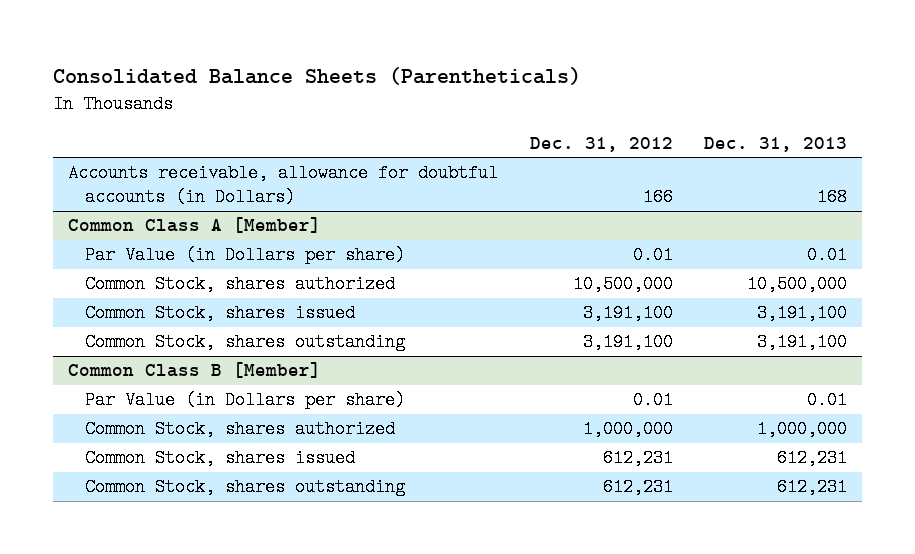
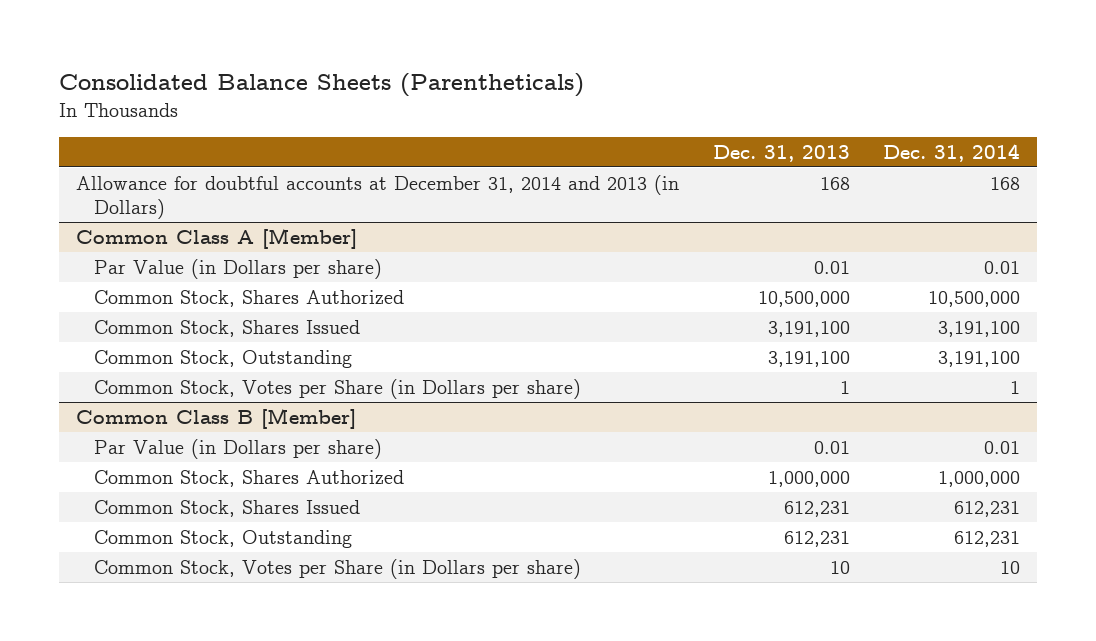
- | Dec. 31, 2012 | Dec. 31, 2013
+ | Dec. 31, 2013 | Dec. 31, 2014
- Accounts receivable, allowance for doubtful accounts (in Dollars) | 166 | 168
+ Allowance for doubtful accounts at December 31, 2014 and 2013 (in Dollars) | 168 | 168
@ Common Class A [Member]
- Common Stock, shares authorized | 10,500,000 | 10,500,000
- Common Stock, shares issued | 3,191,100 | 3,191,100
- Common Stock, shares outstanding | 3,191,100 | 3,191,100
+ Common Stock, Shares Authorized | 10,500,000 | 10,500,000
+ Common Stock, Shares Issued | 3,191,100 | 3,191,100
+ Common Stock, Outstanding | 3,191,100 | 3,191,100
+ Common Stock, Votes per Share (in Dollars per share) | 1 | 1
@ Common Class B [Member]
- Common Stock, shares authorized | 1,000,000 | 1,000,000
- Common Stock, shares issued | 612,231 | 612,231
- Common Stock, shares outstanding | 612,231 | 612,231
+ Common Stock, Shares Authorized | 1,000,000 | 1,000,000
+ Common Stock, Shares Issued | 612,231 | 612,231
+ Common Stock, Outstanding | 612,231 | 612,231
+ Common Stock, Votes per Share (in Dollars per share) | 10 | 10

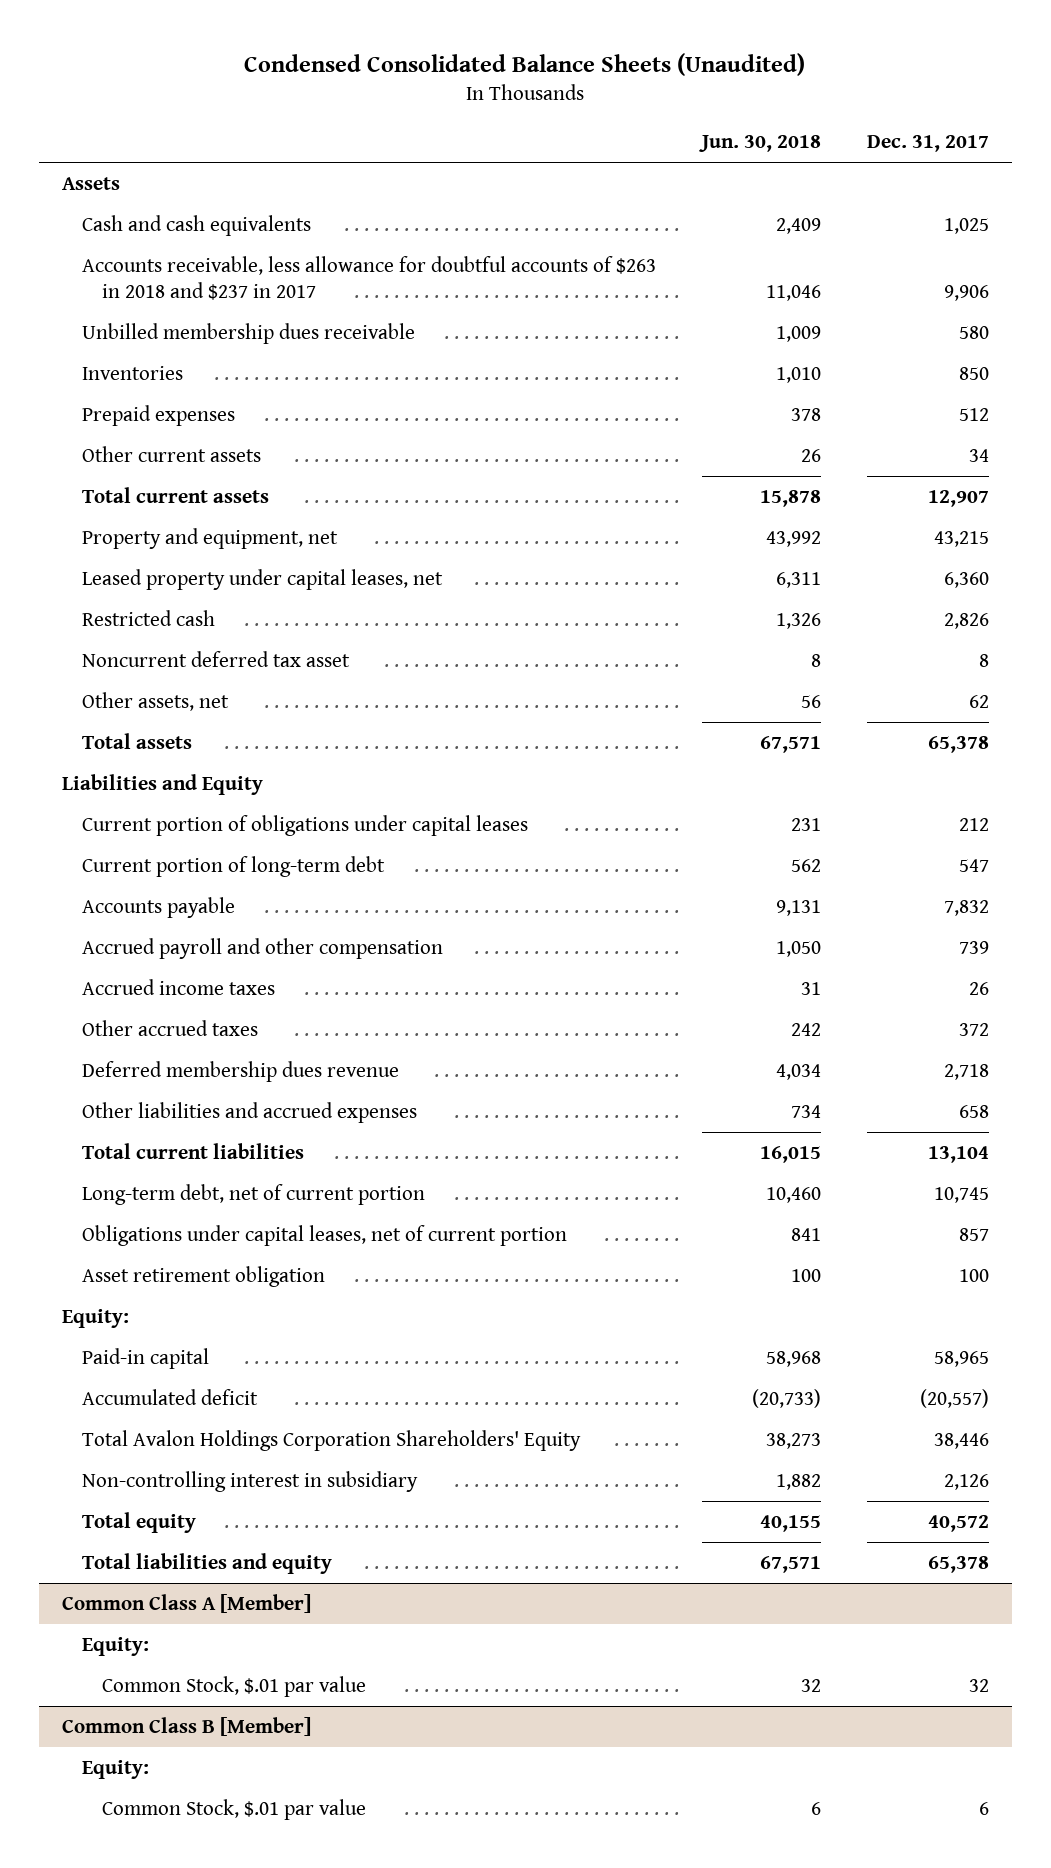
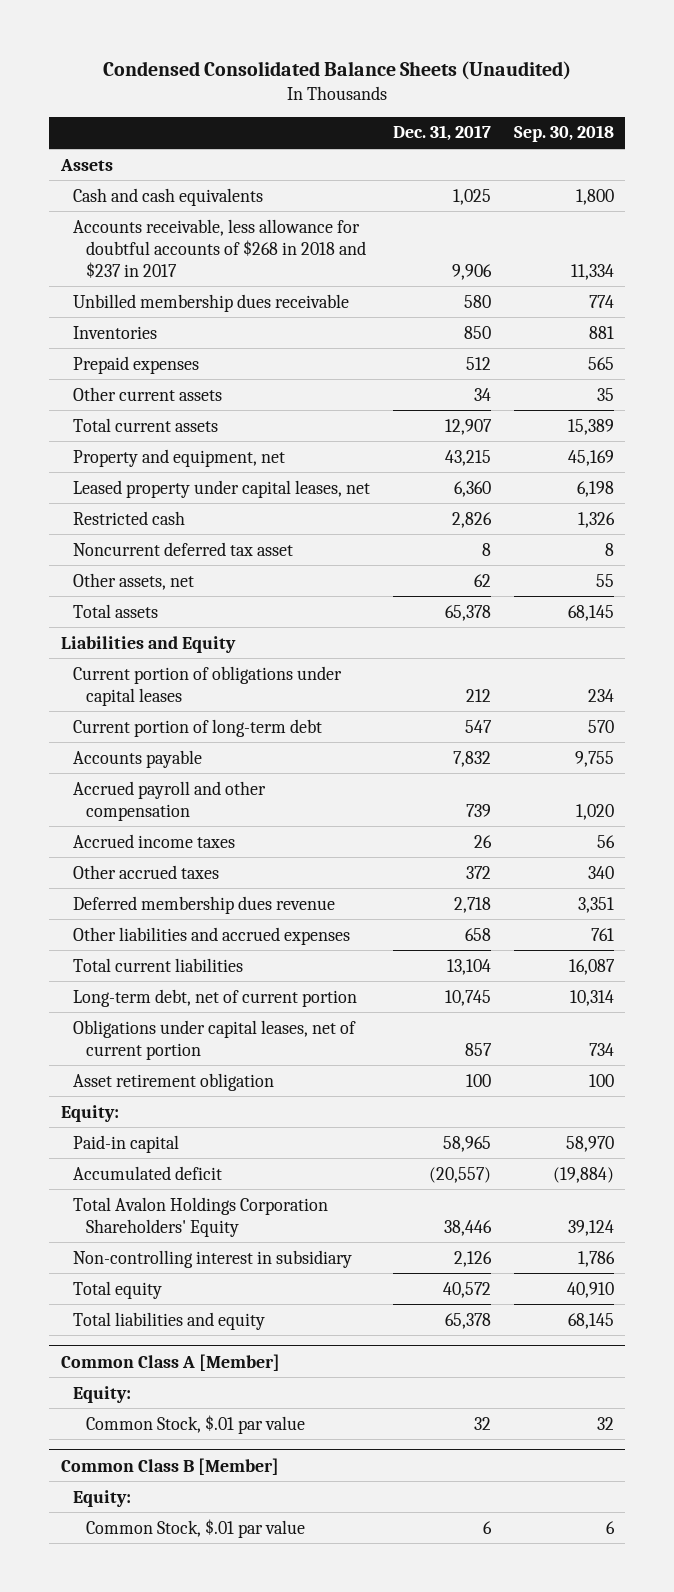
- | Jun. 30, 2018 | Dec. 31, 2017
+ | Dec. 31, 2017 | Sep. 30, 2018
- Accounts receivable, less allowance for doubtful accounts of $263 in 2018 and $237 in 2017 | 11,046 | 9,906
+ Accounts receivable, less allowance for doubtful accounts of $268 in 2018 and $237 in 2017 | 9,906 | 11,334

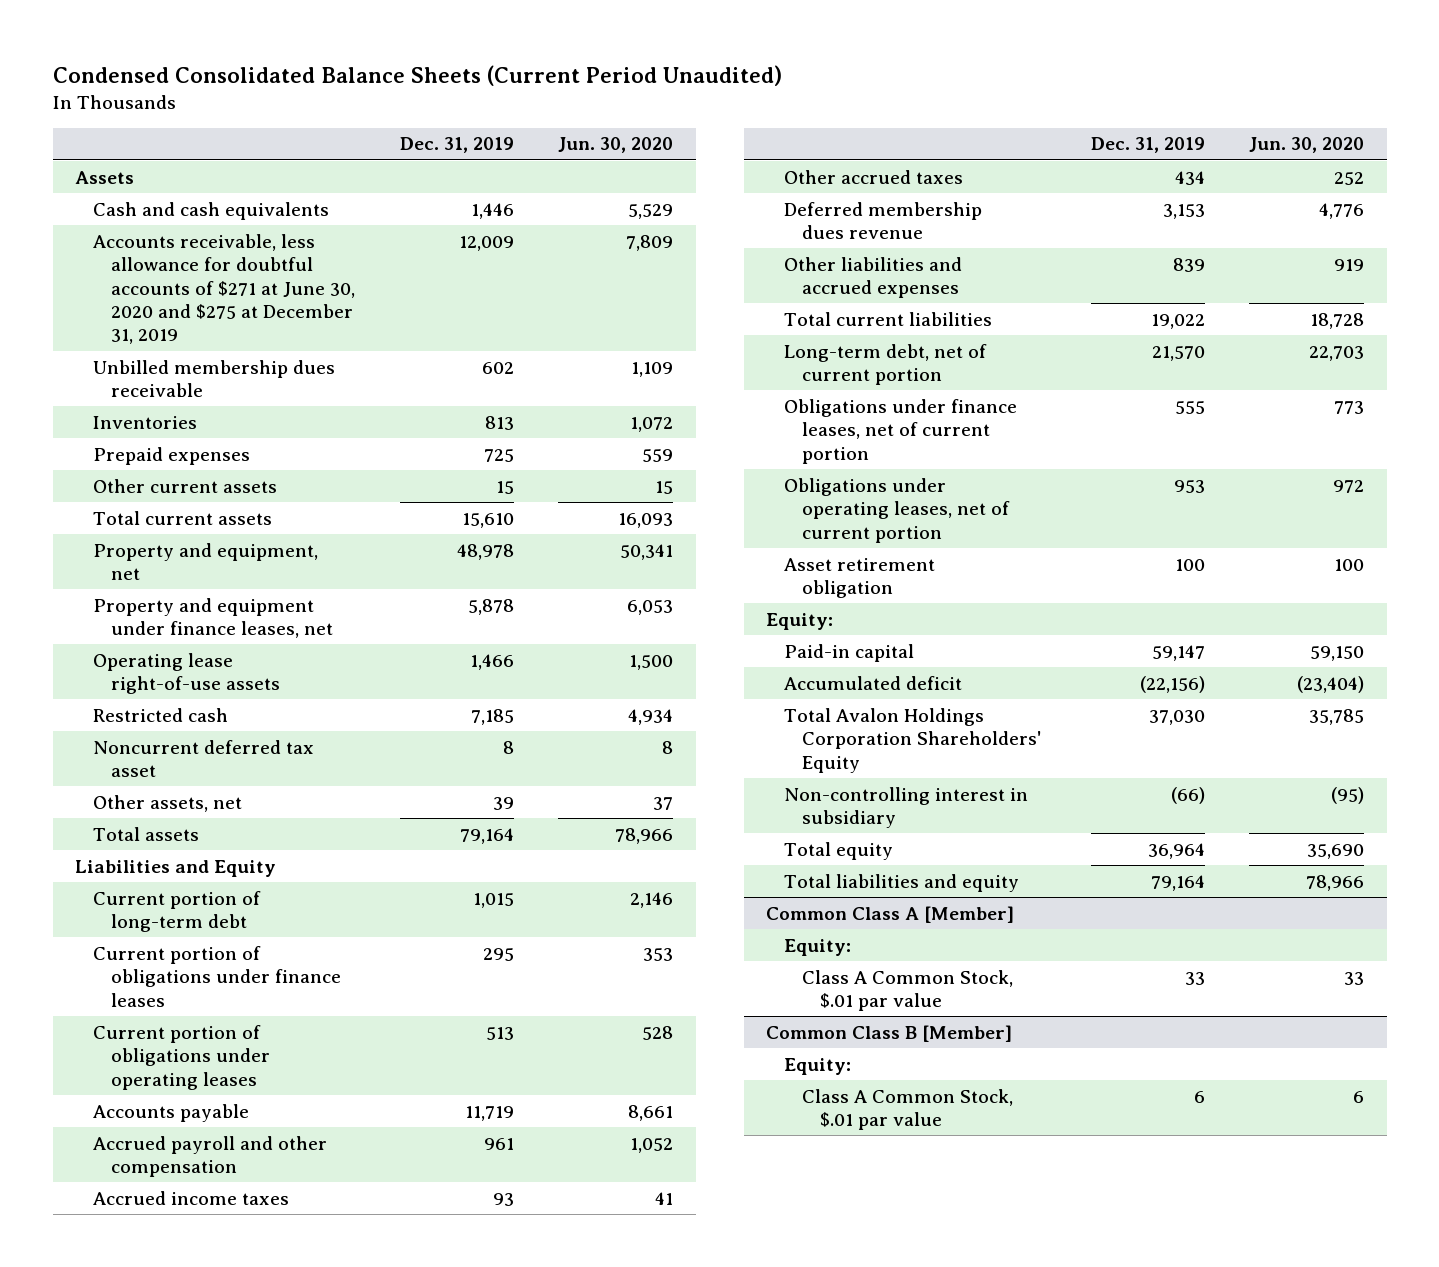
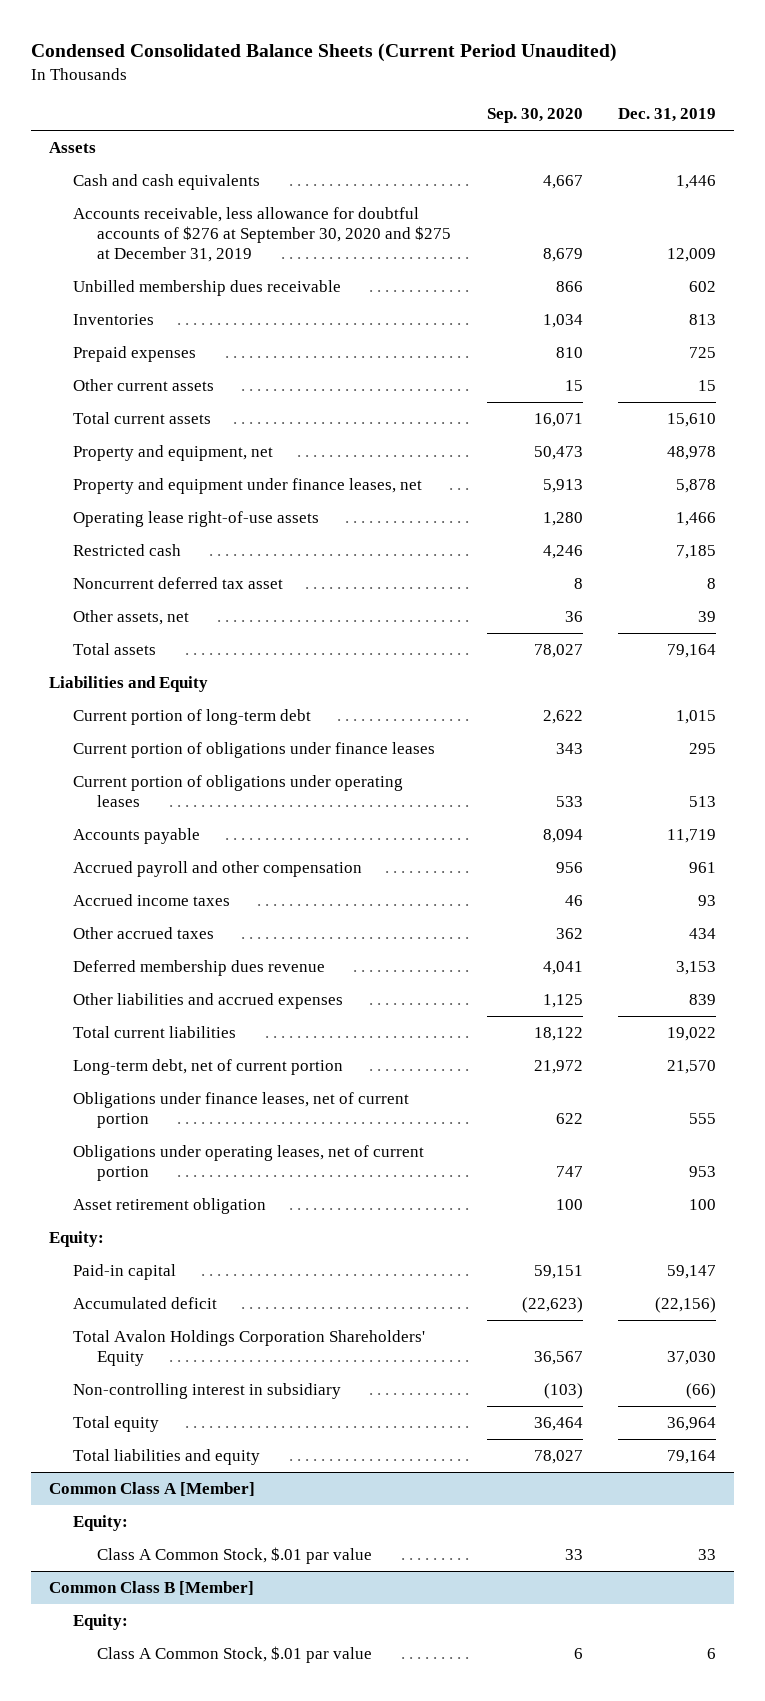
- | Dec. 31, 2019 | Jun. 30, 2020
+ | Sep. 30, 2020 | Dec. 31, 2019
- Accounts receivable, less allowance for doubtful accounts of $271 at June 30, 2020 and $275 at December 31, 2019 | 12,009 | 7,809
+ Accounts receivable, less allowance for doubtful accounts of $276 at September 30, 2020 and $275 at December 31, 2019 | 8,679 | 12,009

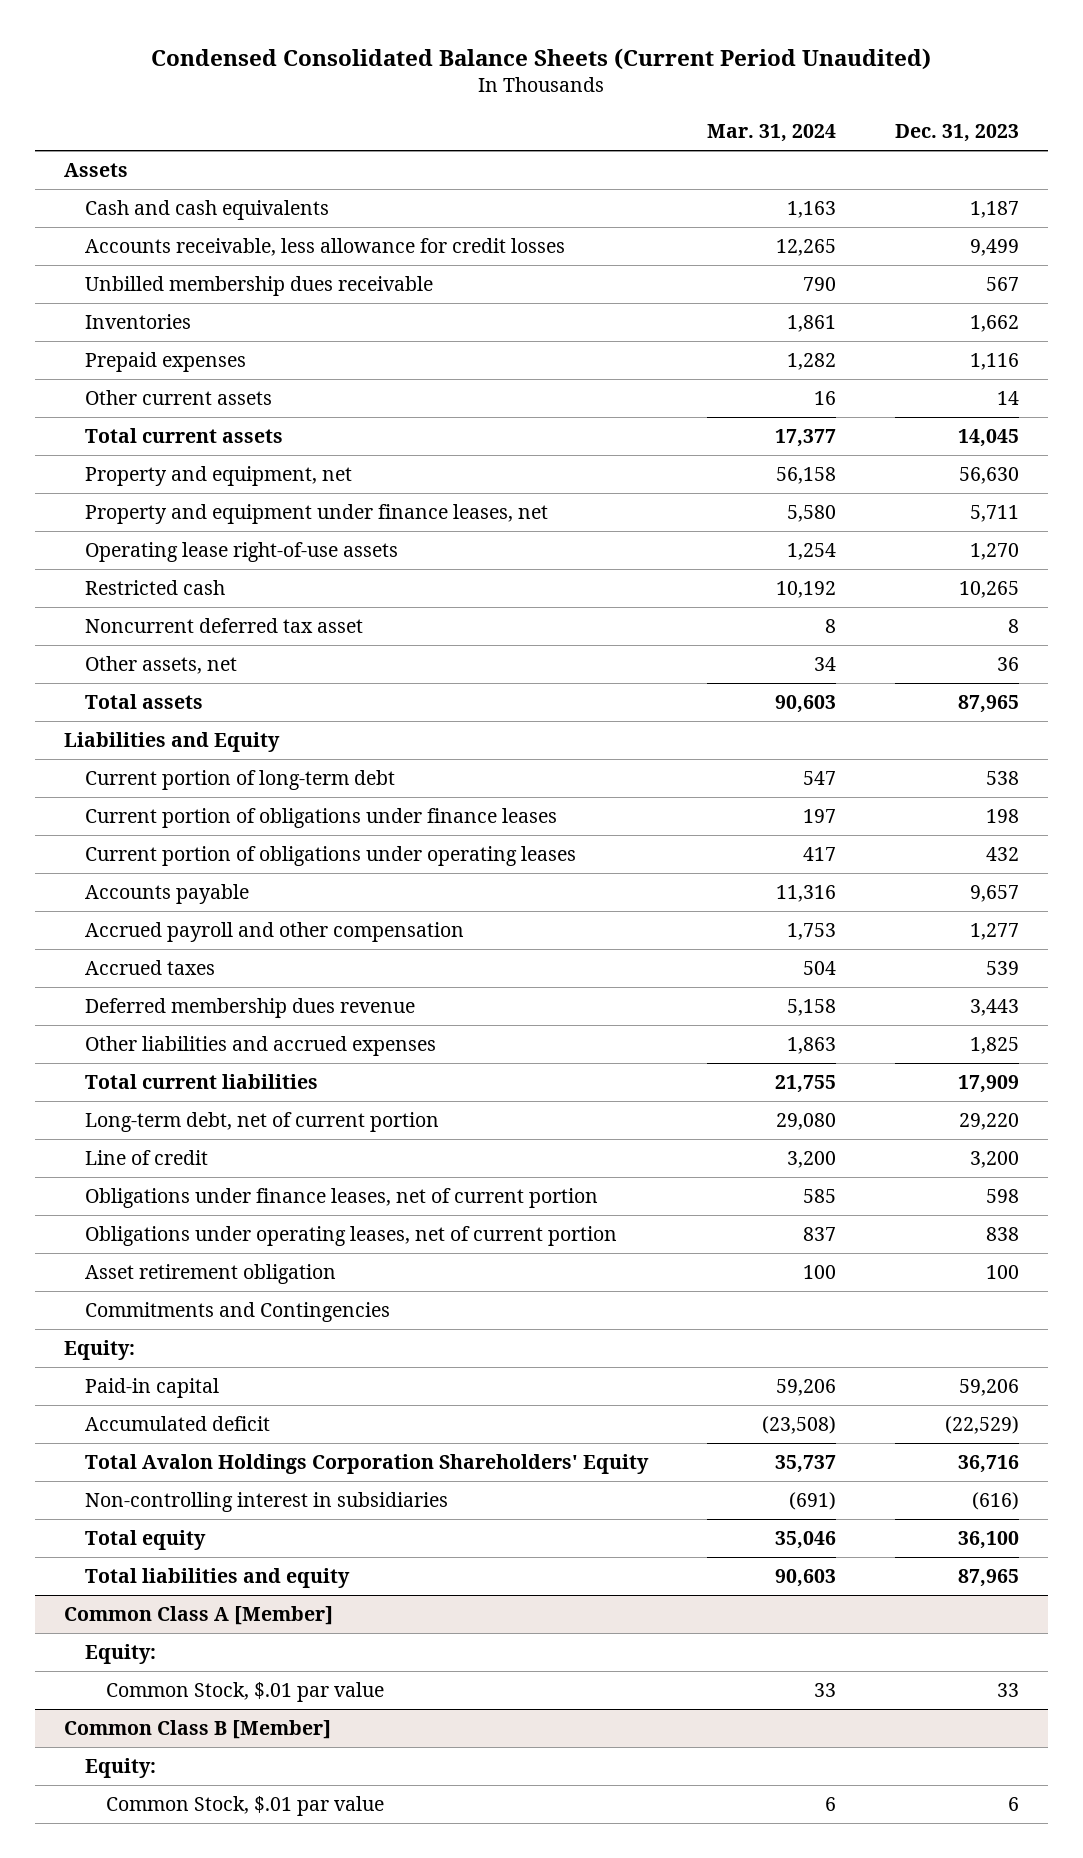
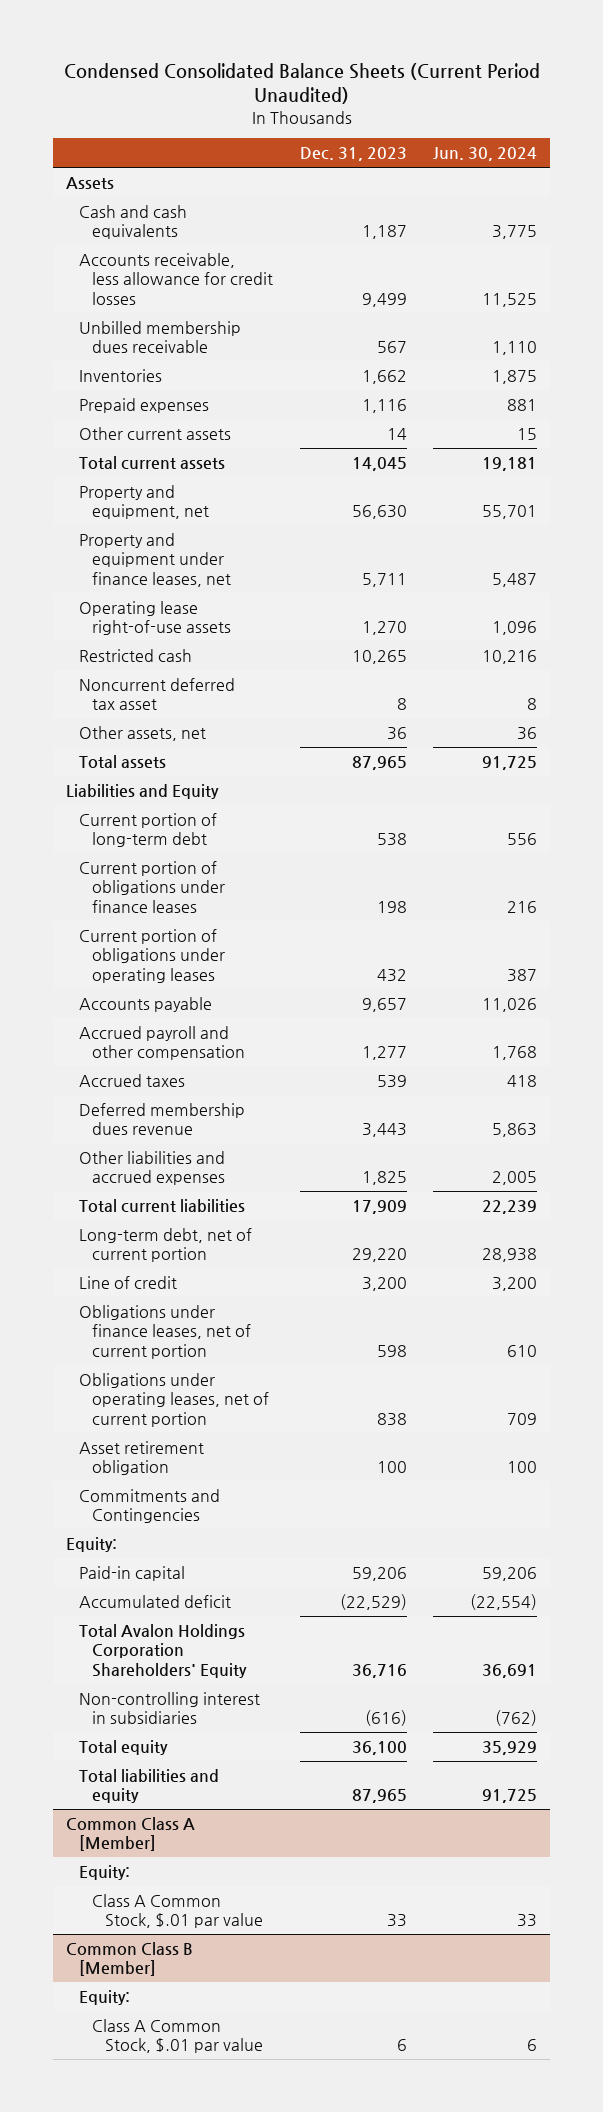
- | Mar. 31, 2024 | Dec. 31, 2023
+ | Dec. 31, 2023 | Jun. 30, 2024
@ Common Class A [Member]
- Common Stock, $.01 par value | 33 | 33
+ Class A Common Stock, $.01 par value | 33 | 33
@ Common Class B [Member]
- Common Stock, $.01 par value | 6 | 6
+ Class A Common Stock, $.01 par value | 6 | 6

